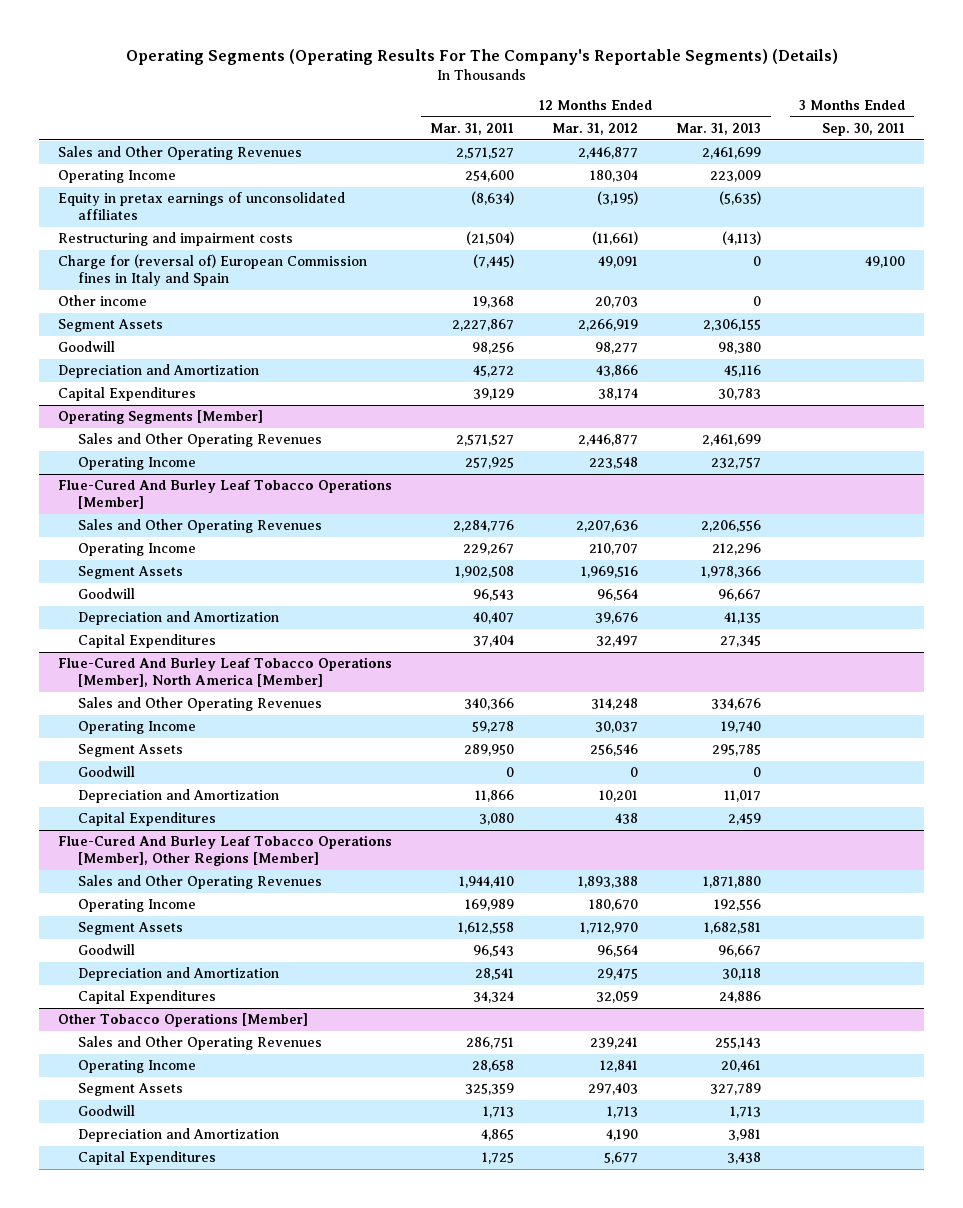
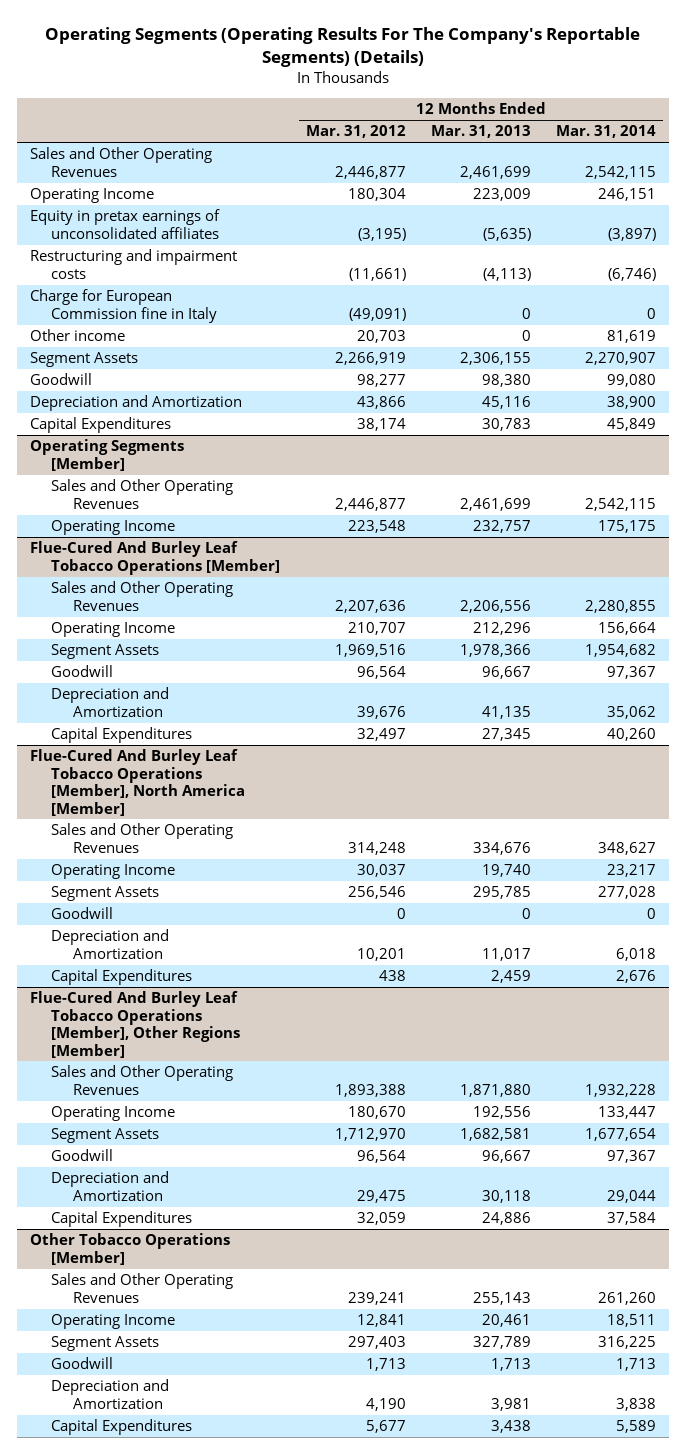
- | 12 Months Ended Mar. 31, 2011 | 12 Months Ended Mar. 31, 2012 | 12 Months Ended Mar. 31, 2013 | 3 Months Ended Sep. 30, 2011
+ | 12 Months Ended Mar. 31, 2012 | 12 Months Ended Mar. 31, 2013 | 12 Months Ended Mar. 31, 2014
- Charge for (reversal of) European Commission fines in Italy and Spain | (7,445) | 49,091 | 0 | 49,100
+ Charge for European Commission fine in Italy | (49,091) | 0 | 0

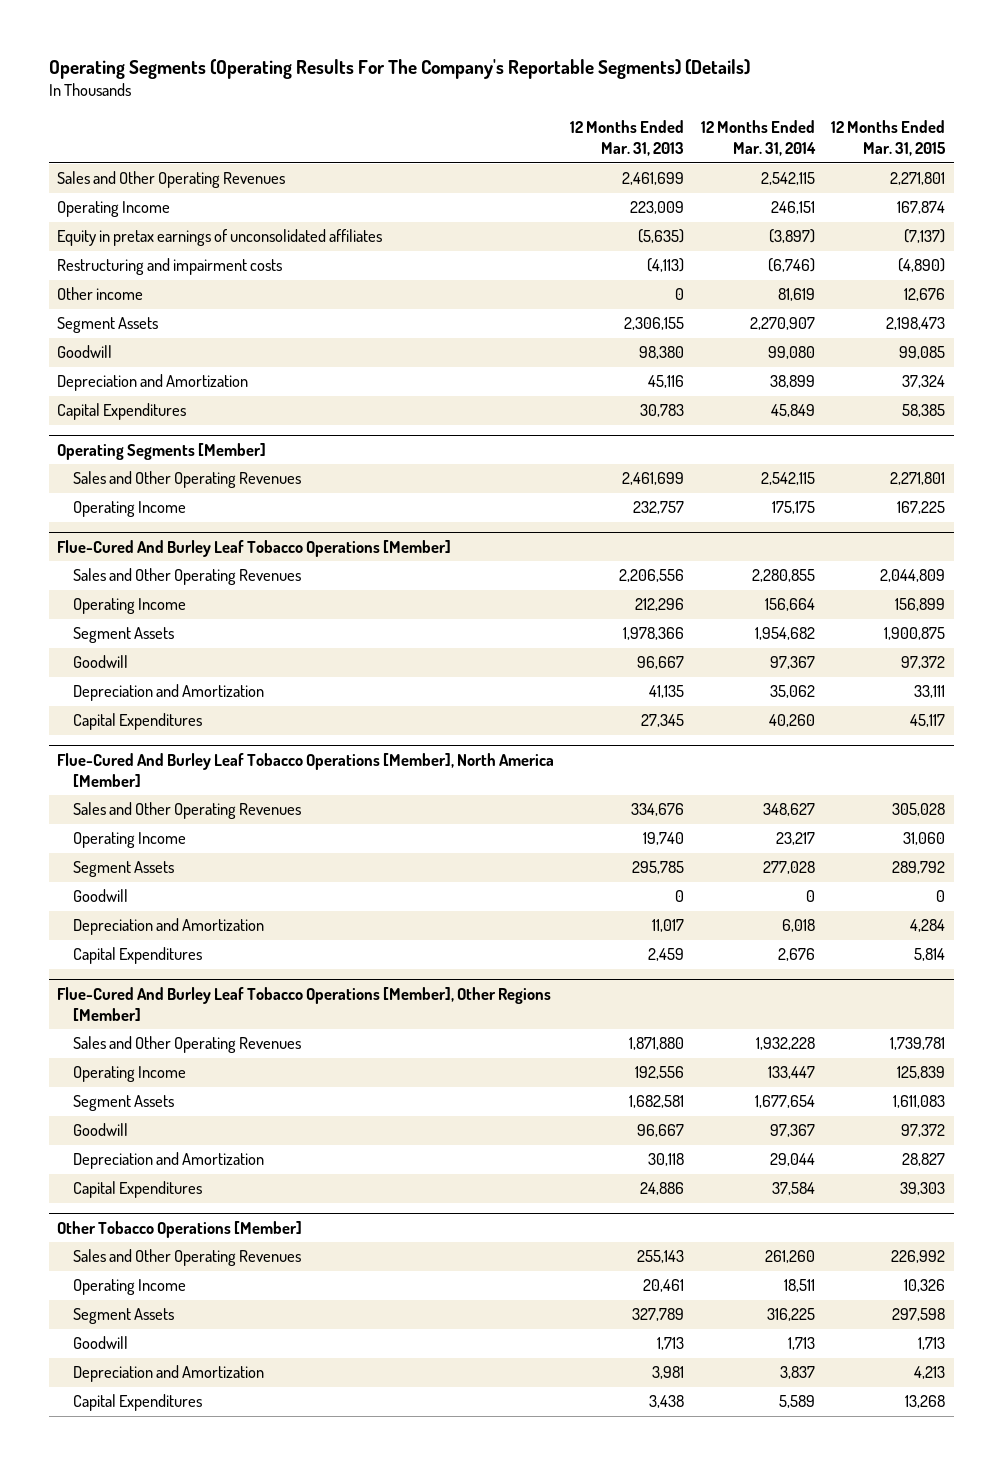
- | 12 Months Ended Mar. 31, 2012 | 12 Months Ended Mar. 31, 2013 | 12 Months Ended Mar. 31, 2014
+ | 12 Months Ended Mar. 31, 2013 | 12 Months Ended Mar. 31, 2014 | 12 Months Ended Mar. 31, 2015
- Charge for European Commission fine in Italy | (49,091) | 0 | 0
- Depreciation and Amortization | 43,866 | 45,116 | 38,900
+ Depreciation and Amortization | 45,116 | 38,899 | 37,324
@ Other Tobacco Operations [Member]
- Depreciation and Amortization | 4,190 | 3,981 | 3,838
+ Depreciation and Amortization | 3,981 | 3,837 | 4,213

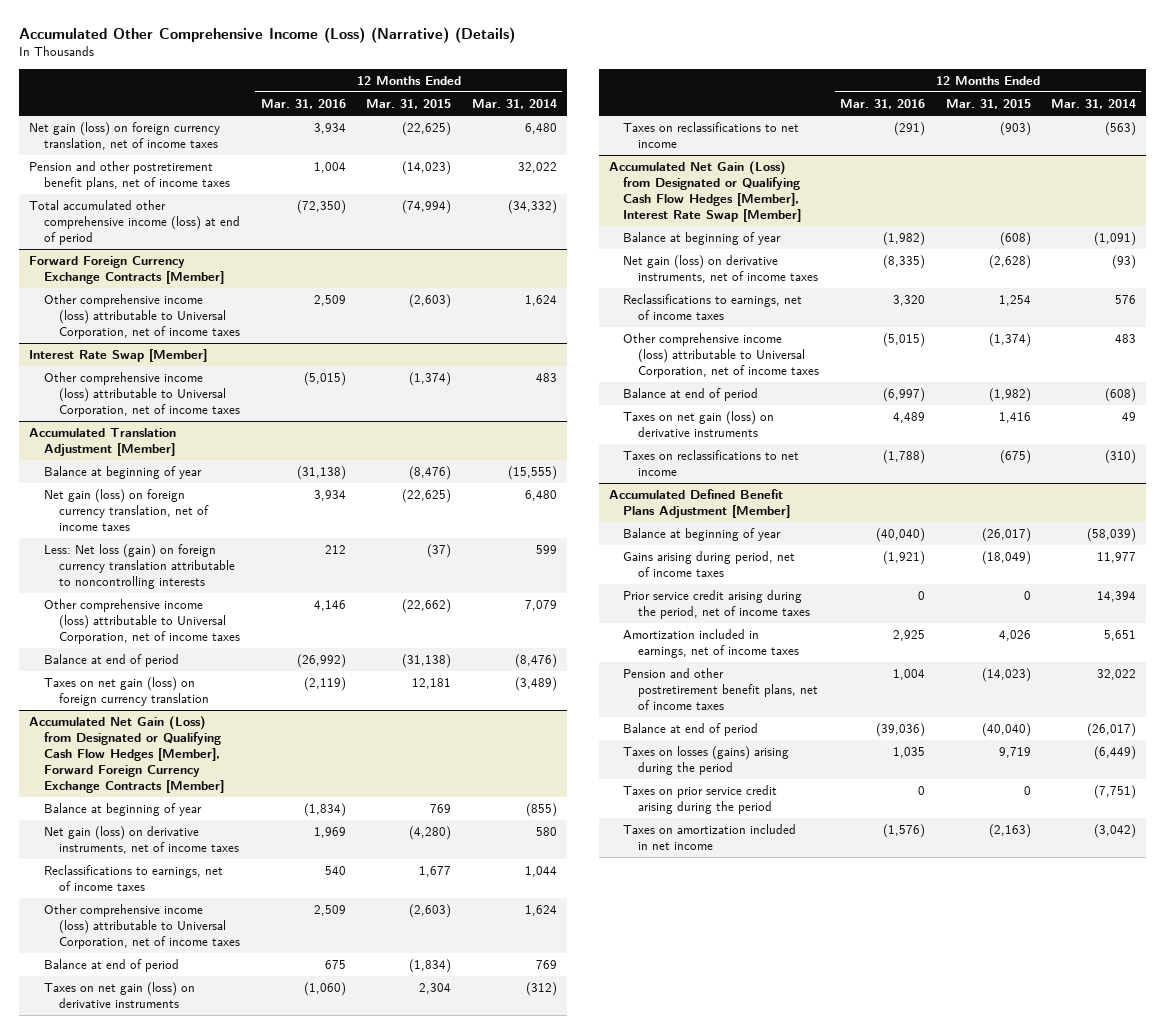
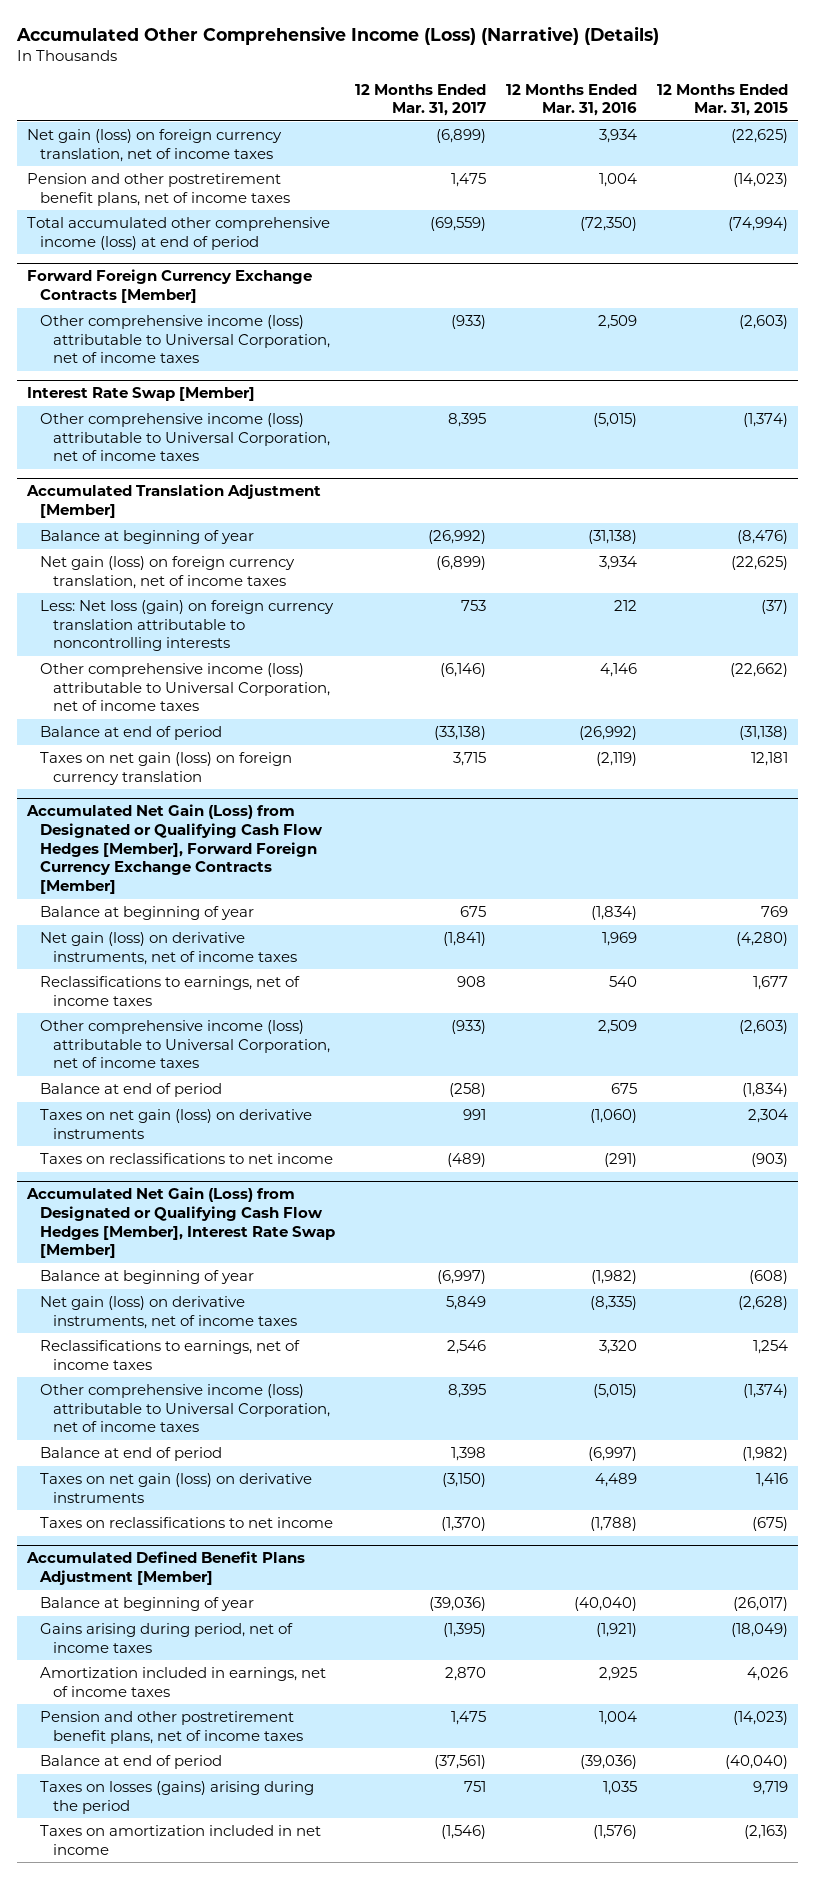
- | 12 Months Ended Mar. 31, 2016 | 12 Months Ended Mar. 31, 2015 | 12 Months Ended Mar. 31, 2014
+ | 12 Months Ended Mar. 31, 2017 | 12 Months Ended Mar. 31, 2016 | 12 Months Ended Mar. 31, 2015
@ Accumulated Defined Benefit Plans Adjustment [Member]
- Prior service credit arising during the period, net of income taxes | 0 | 0 | 14,394
- Taxes on prior service credit arising during the period | 0 | 0 | (7,751)

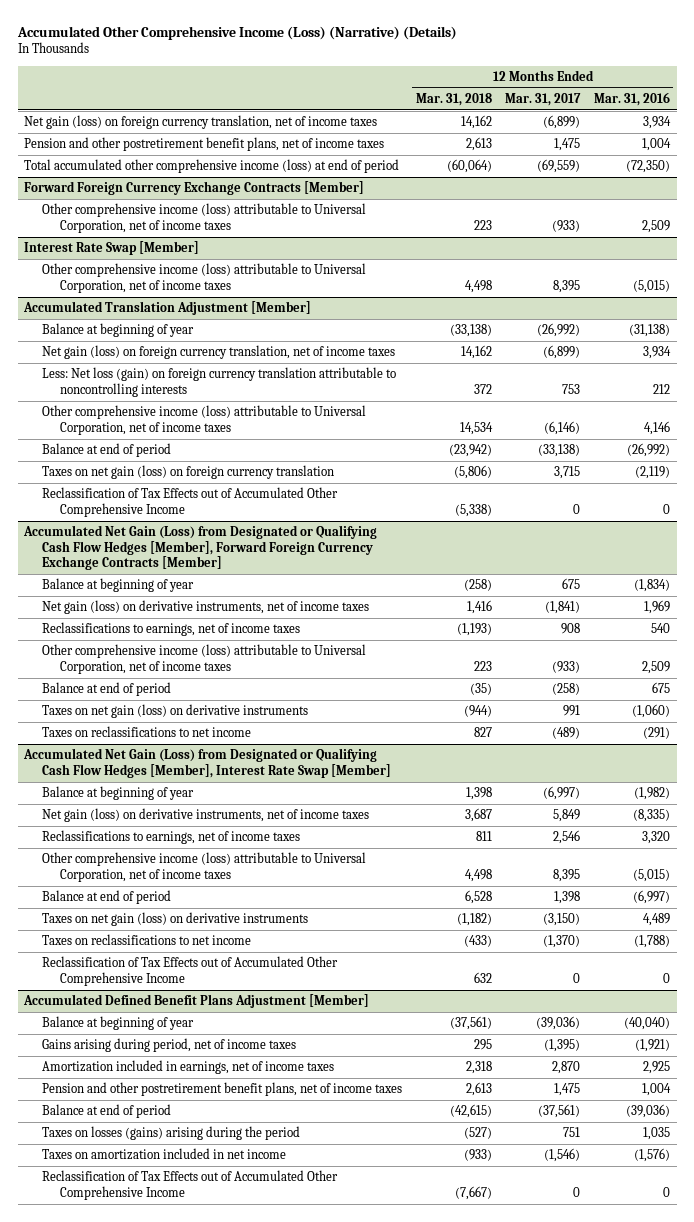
- | 12 Months Ended Mar. 31, 2017 | 12 Months Ended Mar. 31, 2016 | 12 Months Ended Mar. 31, 2015
+ | 12 Months Ended Mar. 31, 2018 | 12 Months Ended Mar. 31, 2017 | 12 Months Ended Mar. 31, 2016
@ Accumulated Translation Adjustment [Member]
+ Reclassification of Tax Effects out of Accumulated Other Comprehensive Income | (5,338) | 0 | 0
@ Accumulated Net Gain (Loss) from Designated or Qualifying Cash Flow Hedges [Member], Interest Rate Swap [Member]
+ Reclassification of Tax Effects out of Accumulated Other Comprehensive Income | 632 | 0 | 0
@ Accumulated Defined Benefit Plans Adjustment [Member]
+ Reclassification of Tax Effects out of Accumulated Other Comprehensive Income | (7,667) | 0 | 0

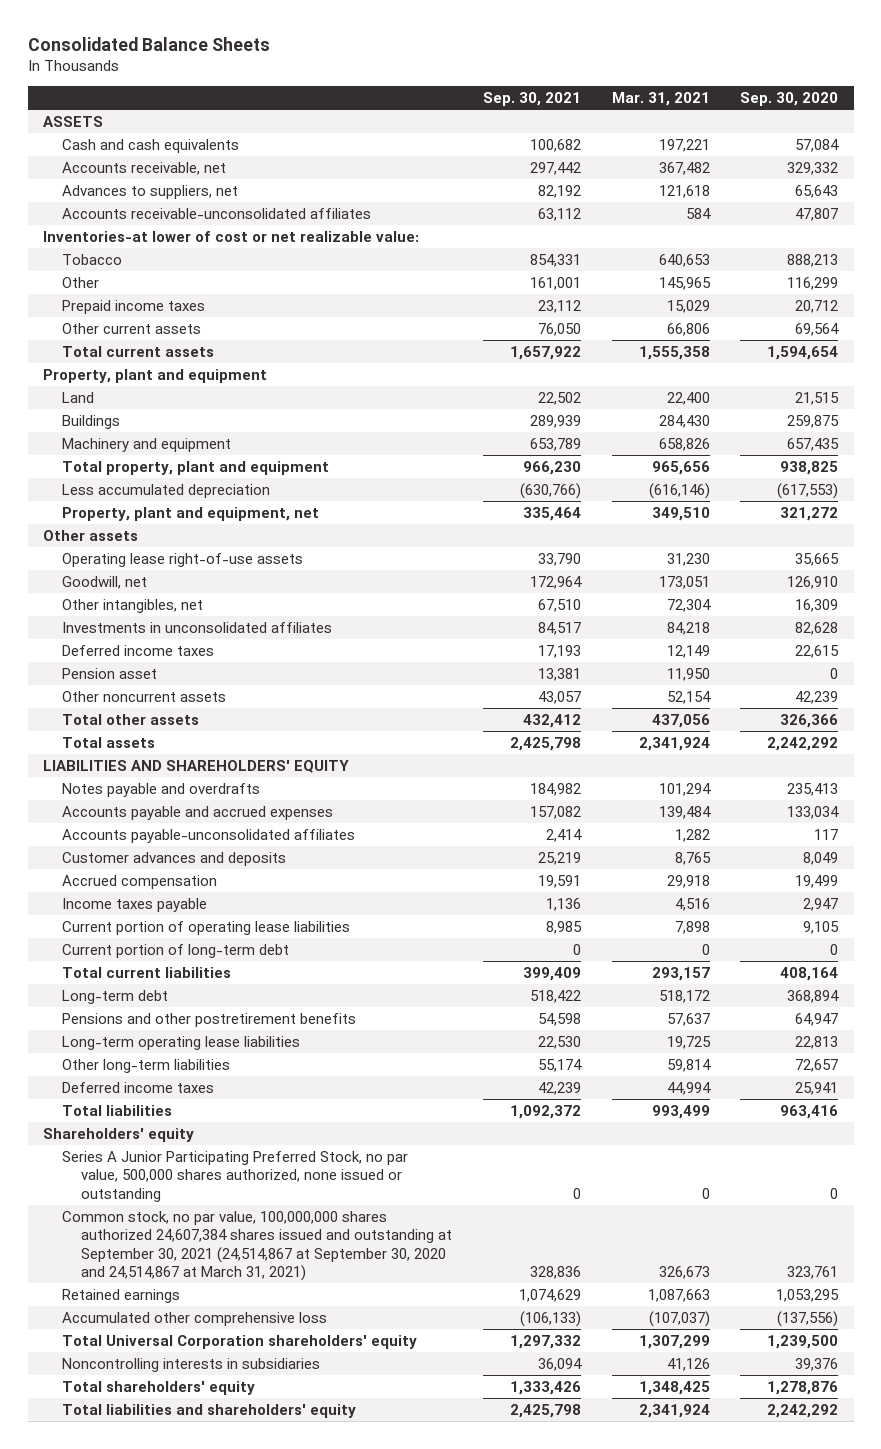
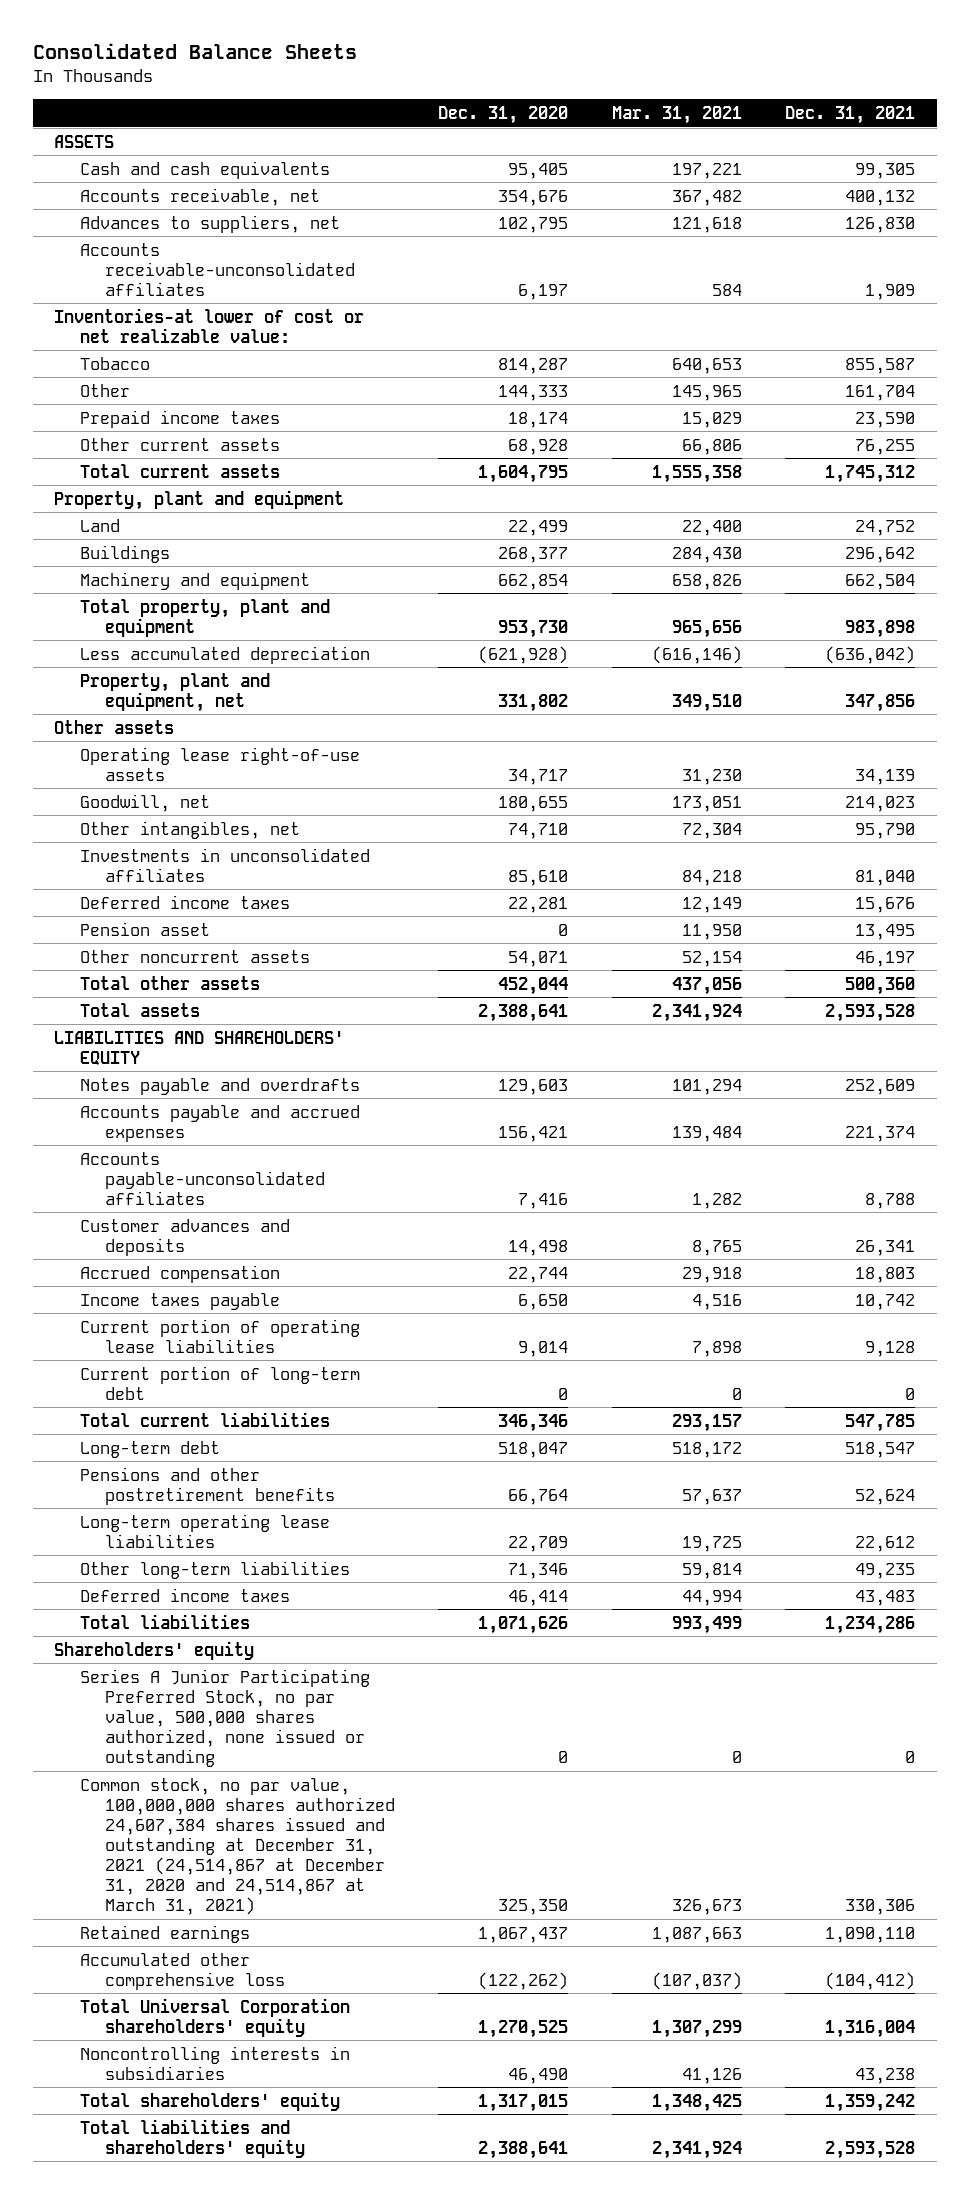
- | Sep. 30, 2021 | Mar. 31, 2021 | Sep. 30, 2020
+ | Dec. 31, 2020 | Mar. 31, 2021 | Dec. 31, 2021
- Common stock, no par value, 100,000,000 shares authorized 24,607,384 shares issued and outstanding at September 30, 2021 (24,514,867 at September 30, 2020 and 24,514,867 at March 31, 2021) | 328,836 | 326,673 | 323,761
+ Common stock, no par value, 100,000,000 shares authorized 24,607,384 shares issued and outstanding at December 31, 2021 (24,514,867 at December 31, 2020 and 24,514,867 at March 31, 2021) | 325,350 | 326,673 | 330,306

